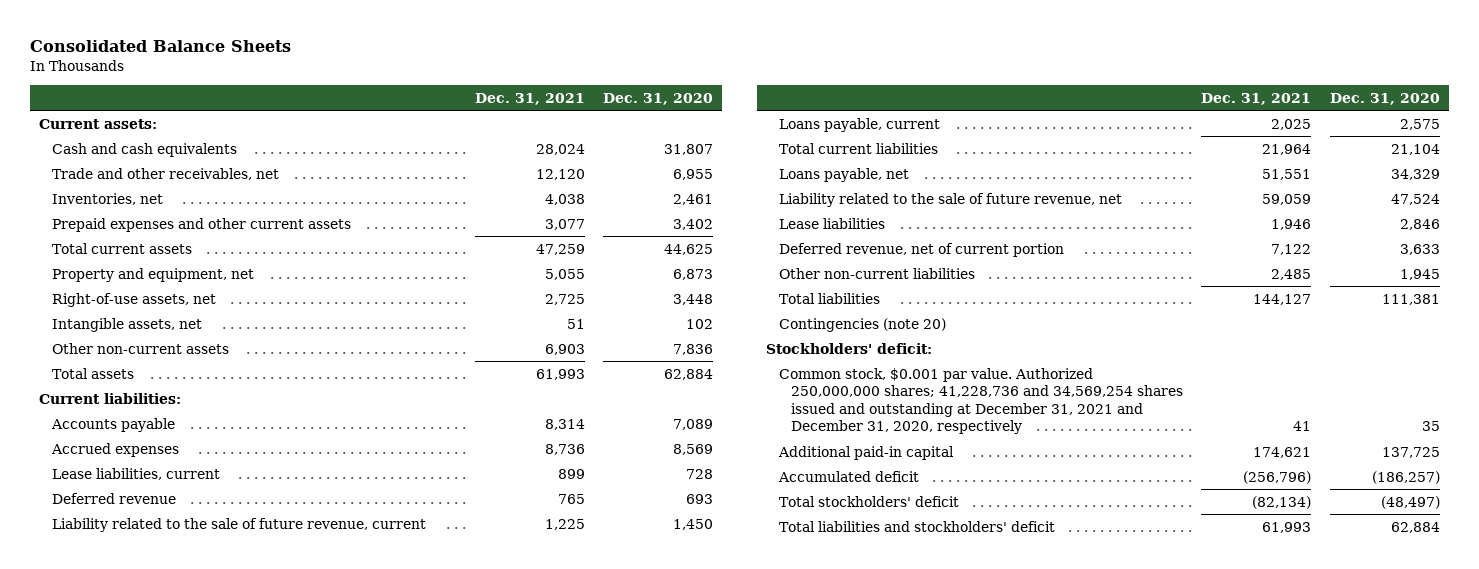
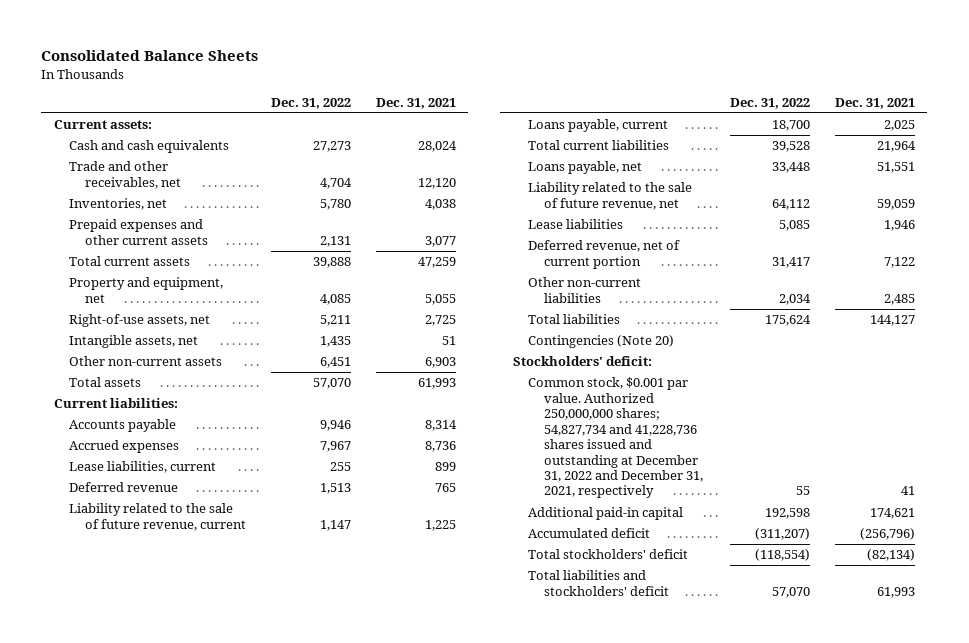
- | Dec. 31, 2021 | Dec. 31, 2020
+ | Dec. 31, 2022 | Dec. 31, 2021
- Contingencies (note 20)
+ Contingencies (Note 20)
- Common stock, $0.001 par value. Authorized 250,000,000 shares; 41,228,736 and 34,569,254 shares issued and outstanding at December 31, 2021 and December 31, 2020, respectively | 41 | 35
+ Common stock, $0.001 par value. Authorized 250,000,000 shares; 54,827,734 and 41,228,736 shares issued and outstanding at December 31, 2022 and December 31, 2021, respectively | 55 | 41

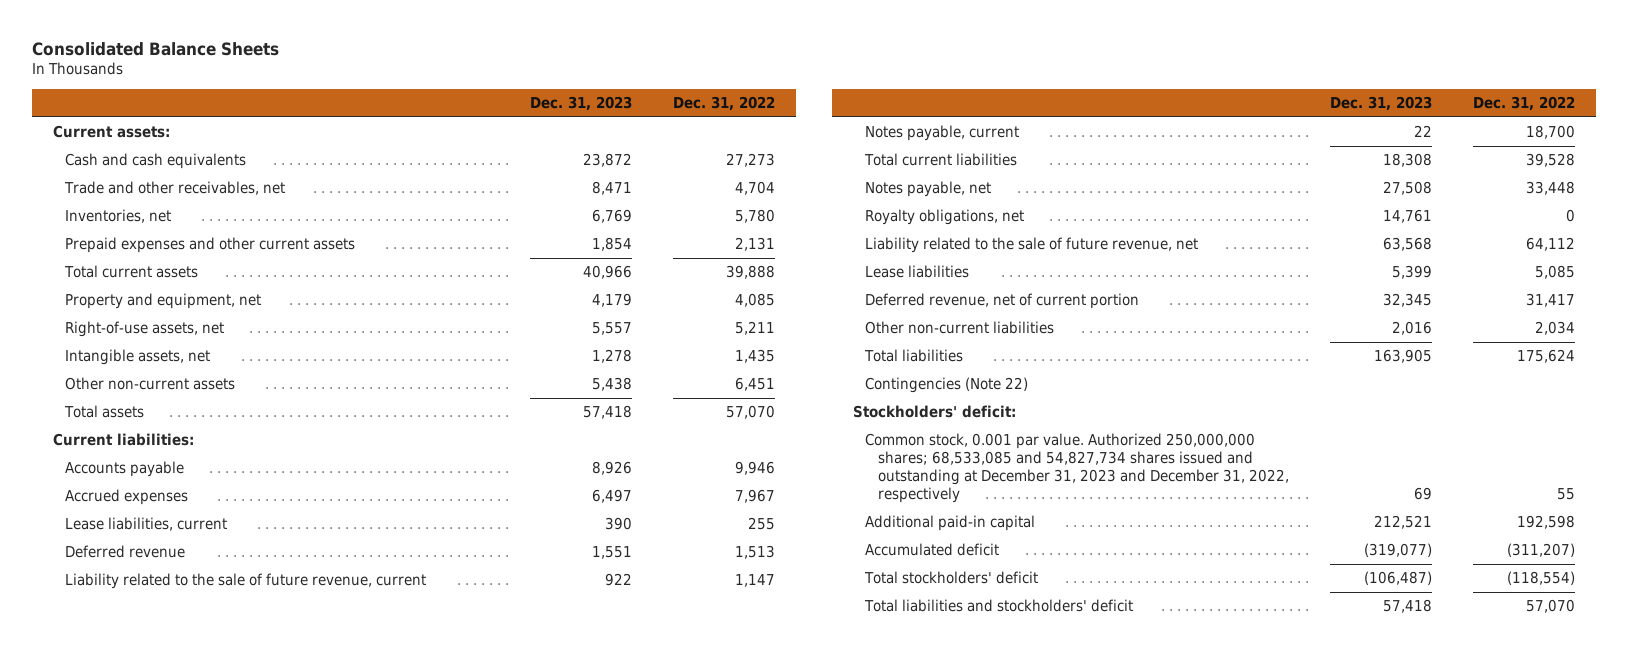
- | Dec. 31, 2022 | Dec. 31, 2021
+ | Dec. 31, 2023 | Dec. 31, 2022
- Loans payable, current | 18,700 | 2,025
+ Notes payable, current | 22 | 18,700
- Loans payable, net | 33,448 | 51,551
+ Notes payable, net | 27,508 | 33,448
+ Royalty obligations, net | 14,761 | 0
- Contingencies (Note 20)
+ Contingencies (Note 22)
- Common stock, $0.001 par value. Authorized 250,000,000 shares; 54,827,734 and 41,228,736 shares issued and outstanding at December 31, 2022 and December 31, 2021, respectively | 55 | 41
+ Common stock, 0.001 par value. Authorized 250,000,000 shares; 68,533,085 and 54,827,734 shares issued and outstanding at December 31, 2023 and December 31, 2022, respectively | 69 | 55

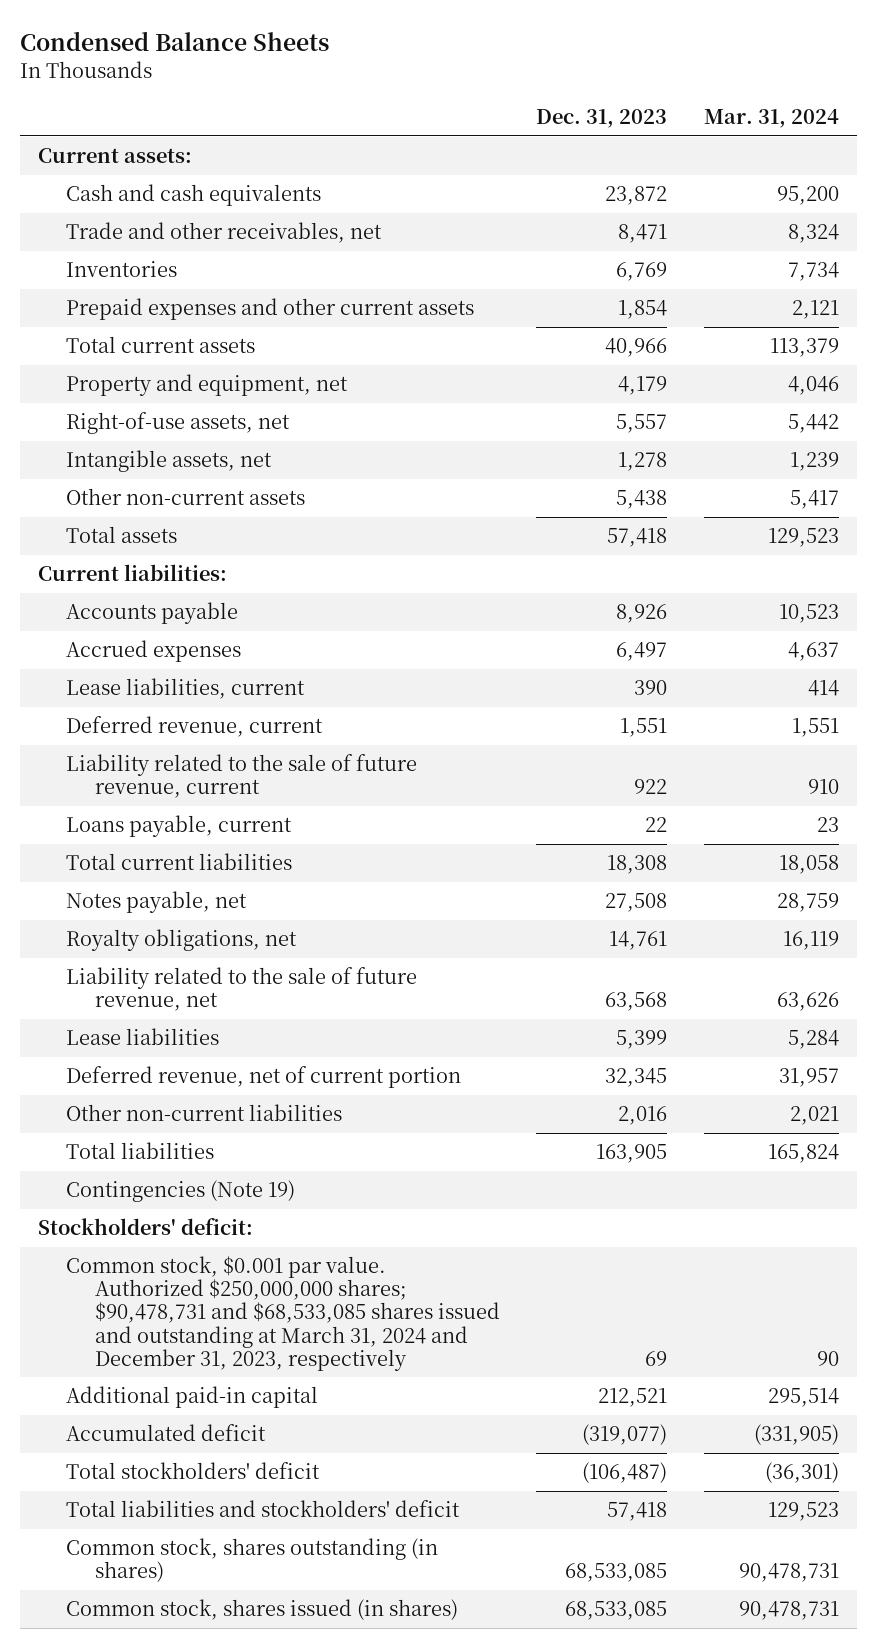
- Consolidated Balance Sheets
+ Condensed Balance Sheets
- | Dec. 31, 2023 | Dec. 31, 2022
+ | Dec. 31, 2023 | Mar. 31, 2024
- Inventories, net | 6,769 | 5,780
+ Inventories | 6,769 | 7,734
- Deferred revenue | 1,551 | 1,513
+ Deferred revenue, current | 1,551 | 1,551
- Notes payable, current | 22 | 18,700
+ Loans payable, current | 22 | 23
- Contingencies (Note 22)
+ Contingencies (Note 19)
- Common stock, 0.001 par value. Authorized 250,000,000 shares; 68,533,085 and 54,827,734 shares issued and outstanding at December 31, 2023 and December 31, 2022, respectively | 69 | 55
+ Common stock, $0.001 par value. Authorized $250,000,000 shares; $90,478,731 and $68,533,085 shares issued and outstanding at March 31, 2024 and December 31, 2023, respectively | 69 | 90
+ Common stock, shares outstanding (in shares) | 68,533,085 | 90,478,731
+ Common stock, shares issued (in shares) | 68,533,085 | 90,478,731

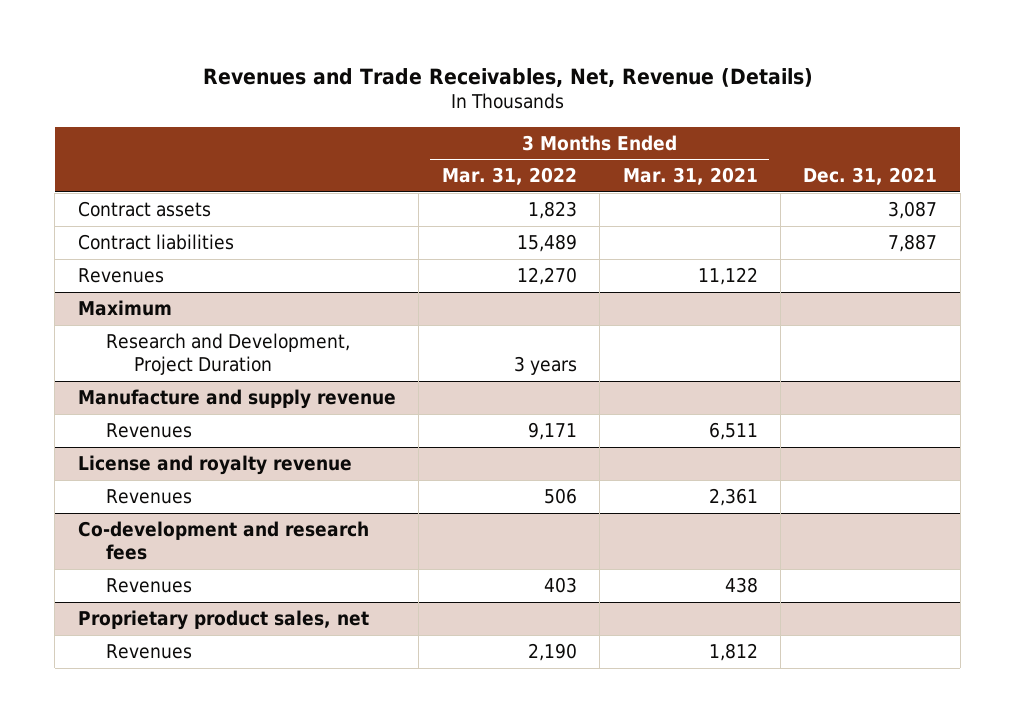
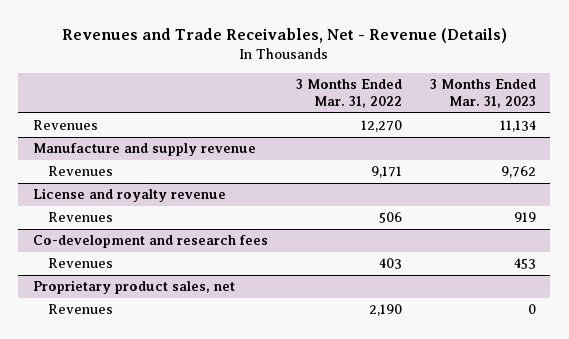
- Revenues and Trade Receivables, Net, Revenue (Details)
+ Revenues and Trade Receivables, Net - Revenue (Details)
- | 3 Months Ended Mar. 31, 2022 | 3 Months Ended Mar. 31, 2021 | Dec. 31, 2021
+ | 3 Months Ended Mar. 31, 2022 | 3 Months Ended Mar. 31, 2023
- Contract assets | 1,823 | | 3,087
- Contract liabilities | 15,489 | | 7,887
- Maximum
- Research and Development, Project Duration | 3 years | |

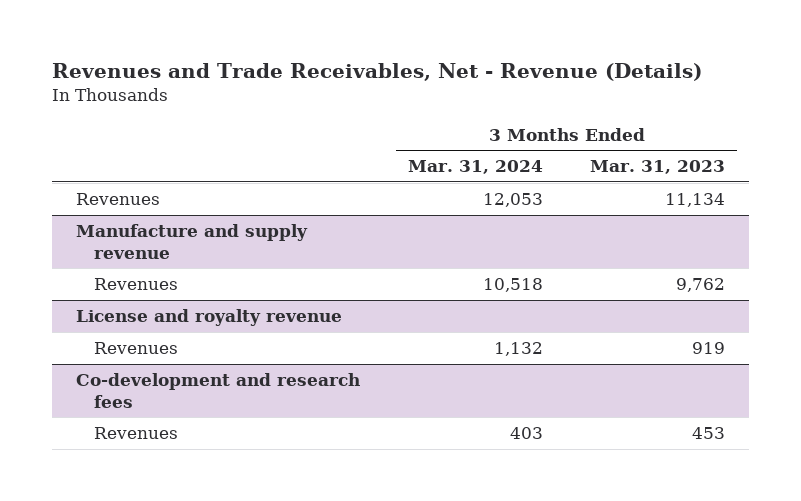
- | 3 Months Ended Mar. 31, 2022 | 3 Months Ended Mar. 31, 2023
+ | 3 Months Ended Mar. 31, 2024 | 3 Months Ended Mar. 31, 2023
- Proprietary product sales, net
- Revenues | 2,190 | 0

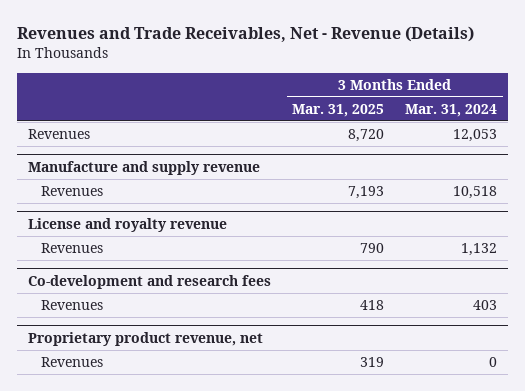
- | 3 Months Ended Mar. 31, 2024 | 3 Months Ended Mar. 31, 2023
+ | 3 Months Ended Mar. 31, 2025 | 3 Months Ended Mar. 31, 2024
+ Proprietary product revenue, net
+ Revenues | 319 | 0

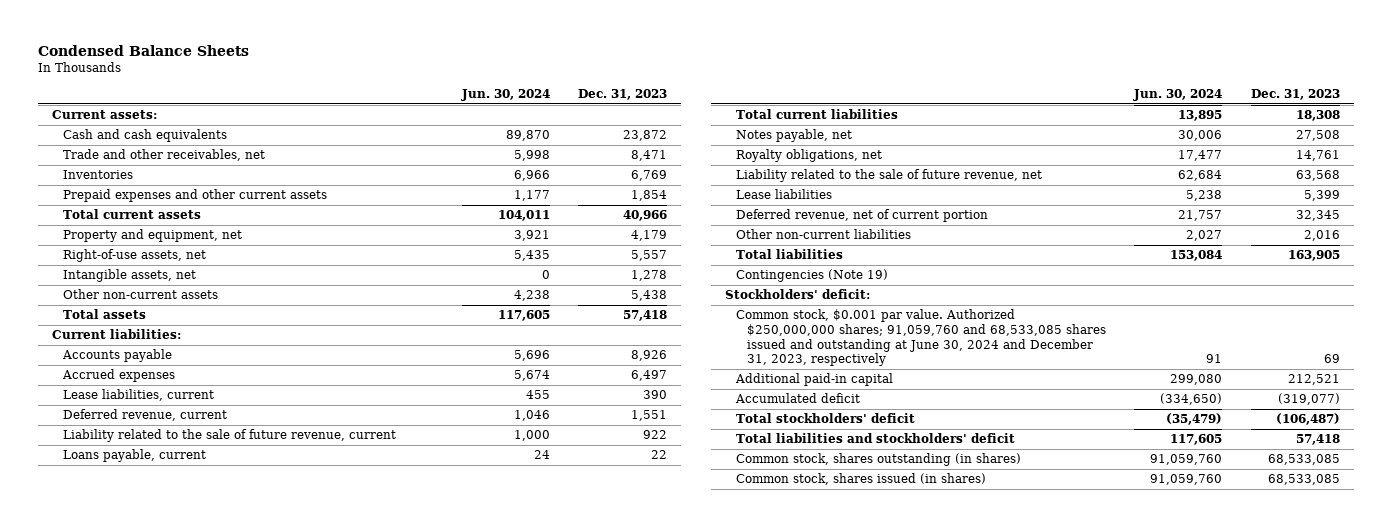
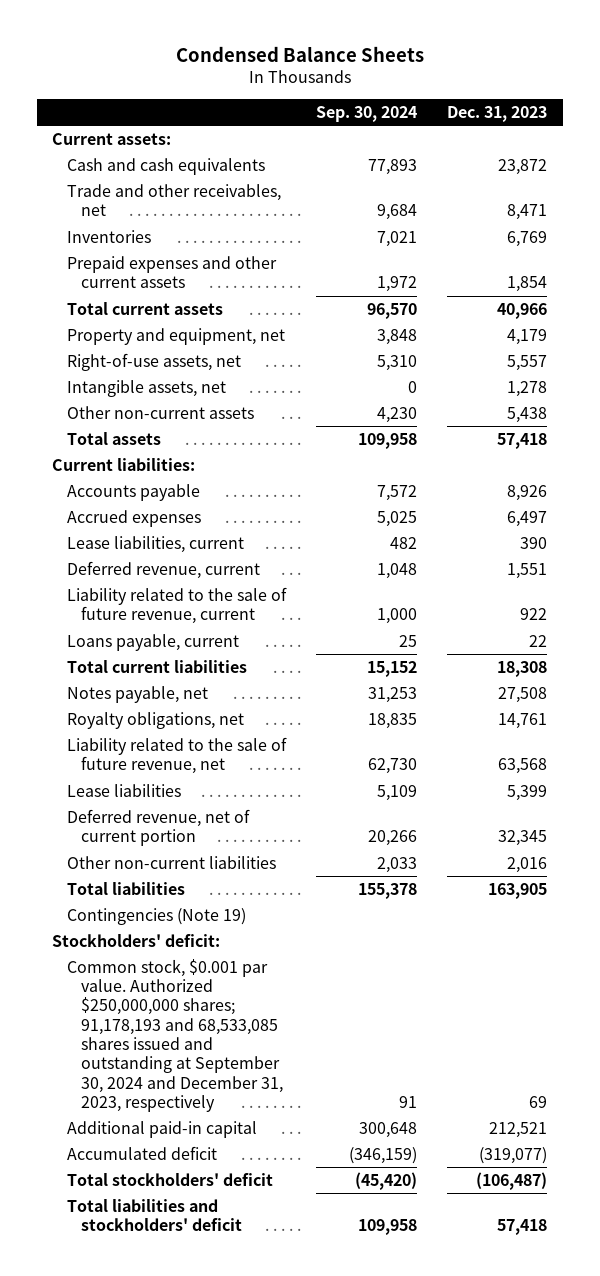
- | Jun. 30, 2024 | Dec. 31, 2023
+ | Sep. 30, 2024 | Dec. 31, 2023
- Common stock, $0.001 par value. Authorized $250,000,000 shares; 91,059,760 and 68,533,085 shares issued and outstanding at June 30, 2024 and December 31, 2023, respectively | 91 | 69
+ Common stock, $0.001 par value. Authorized $250,000,000 shares; 91,178,193 and 68,533,085 shares issued and outstanding at September 30, 2024 and December 31, 2023, respectively | 91 | 69
- Common stock, shares outstanding (in shares) | 91,059,760 | 68,533,085
- Common stock, shares issued (in shares) | 91,059,760 | 68,533,085

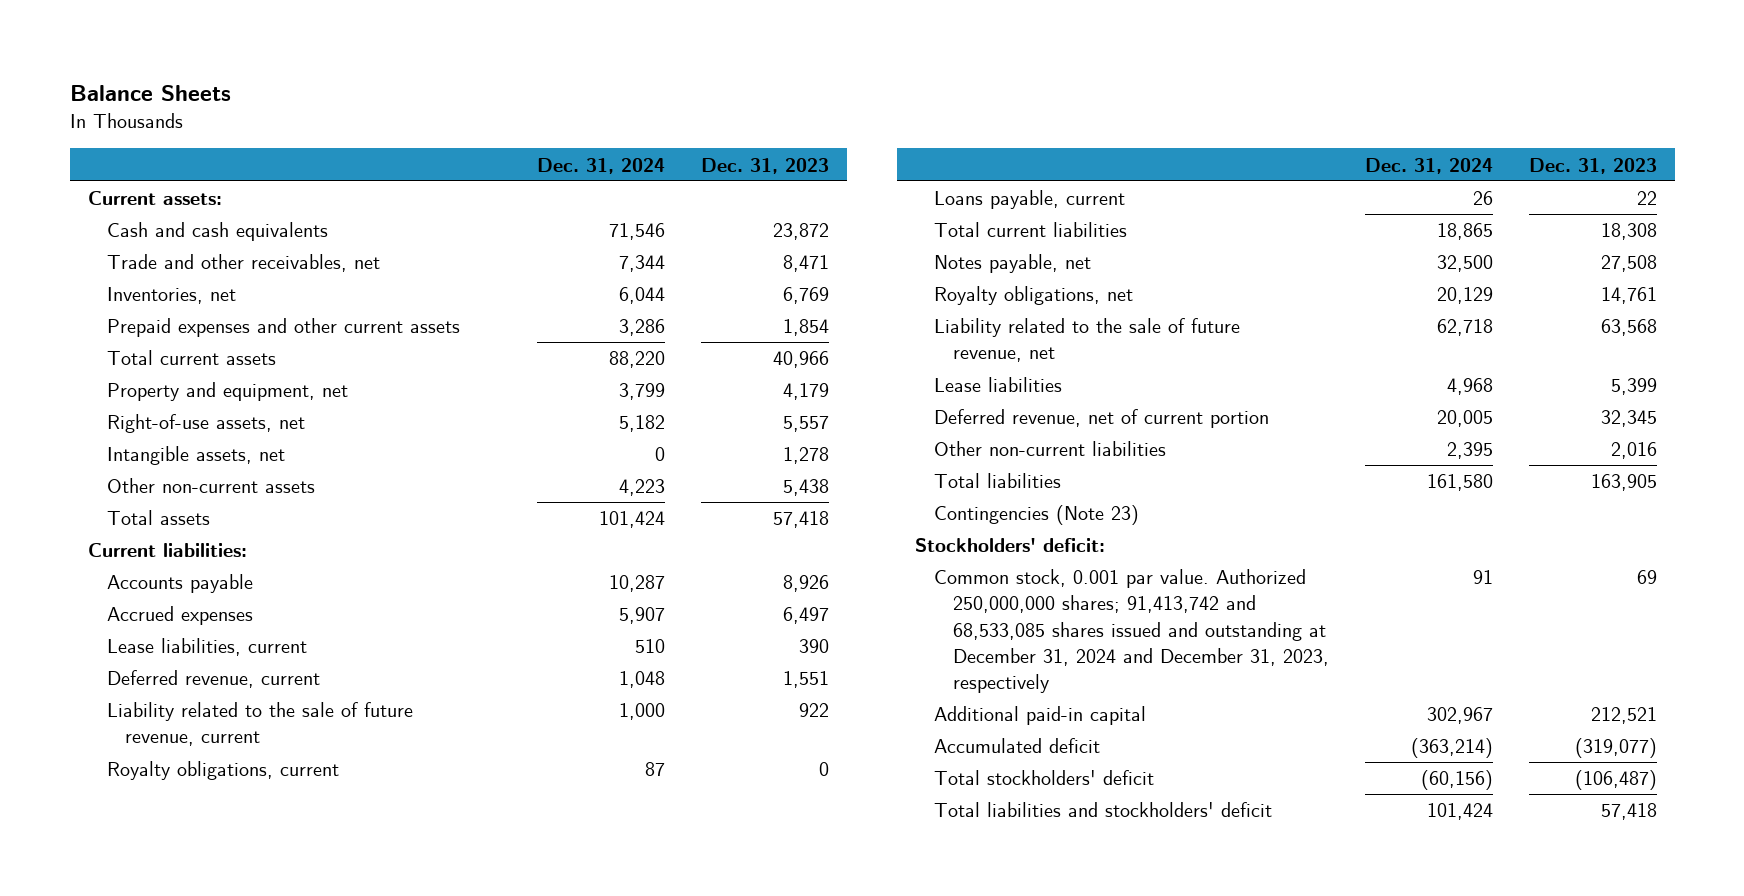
- Condensed Balance Sheets
+ Balance Sheets
- | Sep. 30, 2024 | Dec. 31, 2023
+ | Dec. 31, 2024 | Dec. 31, 2023
- Inventories | 7,021 | 6,769
+ Inventories, net | 6,044 | 6,769
+ Royalty obligations, current | 87 | 0
- Contingencies (Note 19)
+ Contingencies (Note 23)
- Common stock, $0.001 par value. Authorized $250,000,000 shares; 91,178,193 and 68,533,085 shares issued and outstanding at September 30, 2024 and December 31, 2023, respectively | 91 | 69
+ Common stock, 0.001 par value. Authorized 250,000,000 shares; 91,413,742 and 68,533,085 shares issued and outstanding at December 31, 2024 and December 31, 2023, respectively | 91 | 69

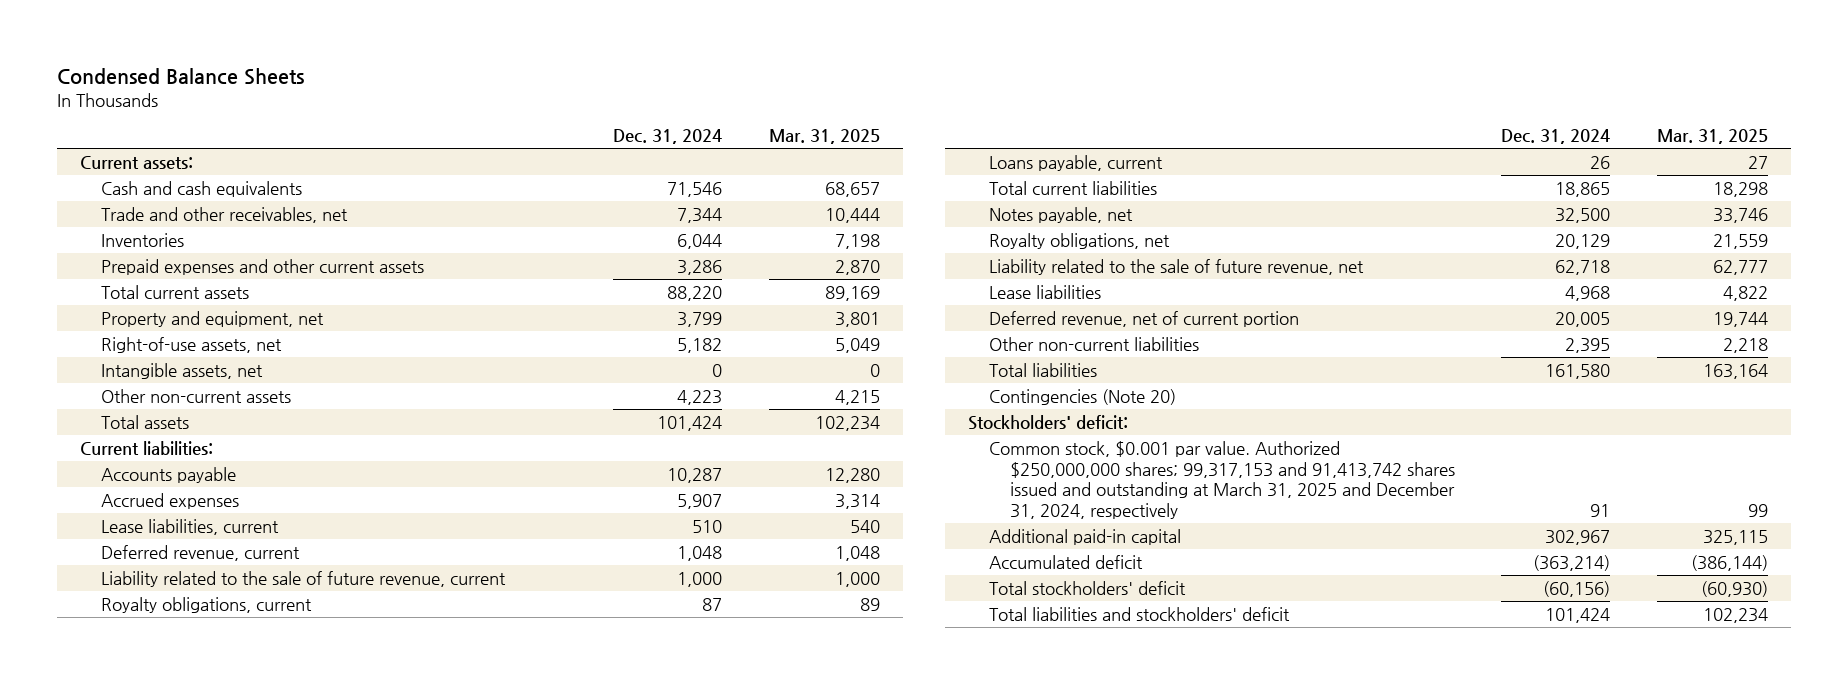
- Balance Sheets
+ Condensed Balance Sheets
- | Dec. 31, 2024 | Dec. 31, 2023
+ | Dec. 31, 2024 | Mar. 31, 2025
- Inventories, net | 6,044 | 6,769
+ Inventories | 6,044 | 7,198
- Contingencies (Note 23)
+ Contingencies (Note 20)
- Common stock, 0.001 par value. Authorized 250,000,000 shares; 91,413,742 and 68,533,085 shares issued and outstanding at December 31, 2024 and December 31, 2023, respectively | 91 | 69
+ Common stock, $0.001 par value. Authorized $250,000,000 shares; 99,317,153 and 91,413,742 shares issued and outstanding at March 31, 2025 and December 31, 2024, respectively | 91 | 99

